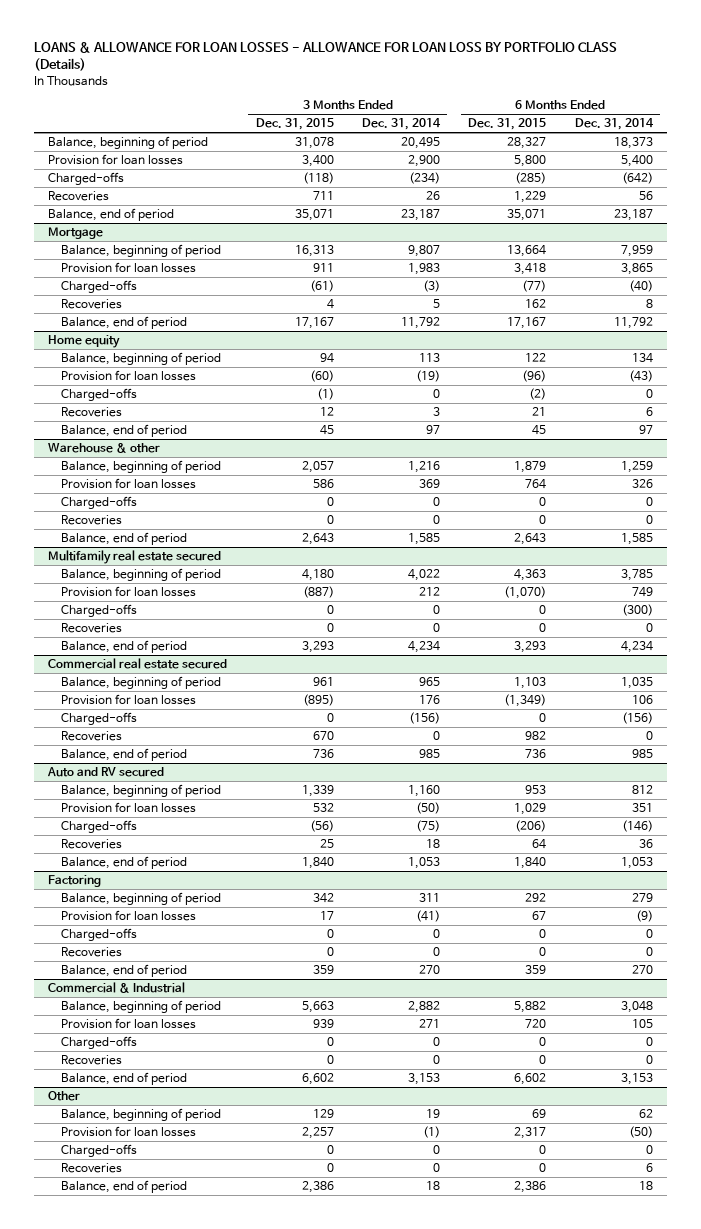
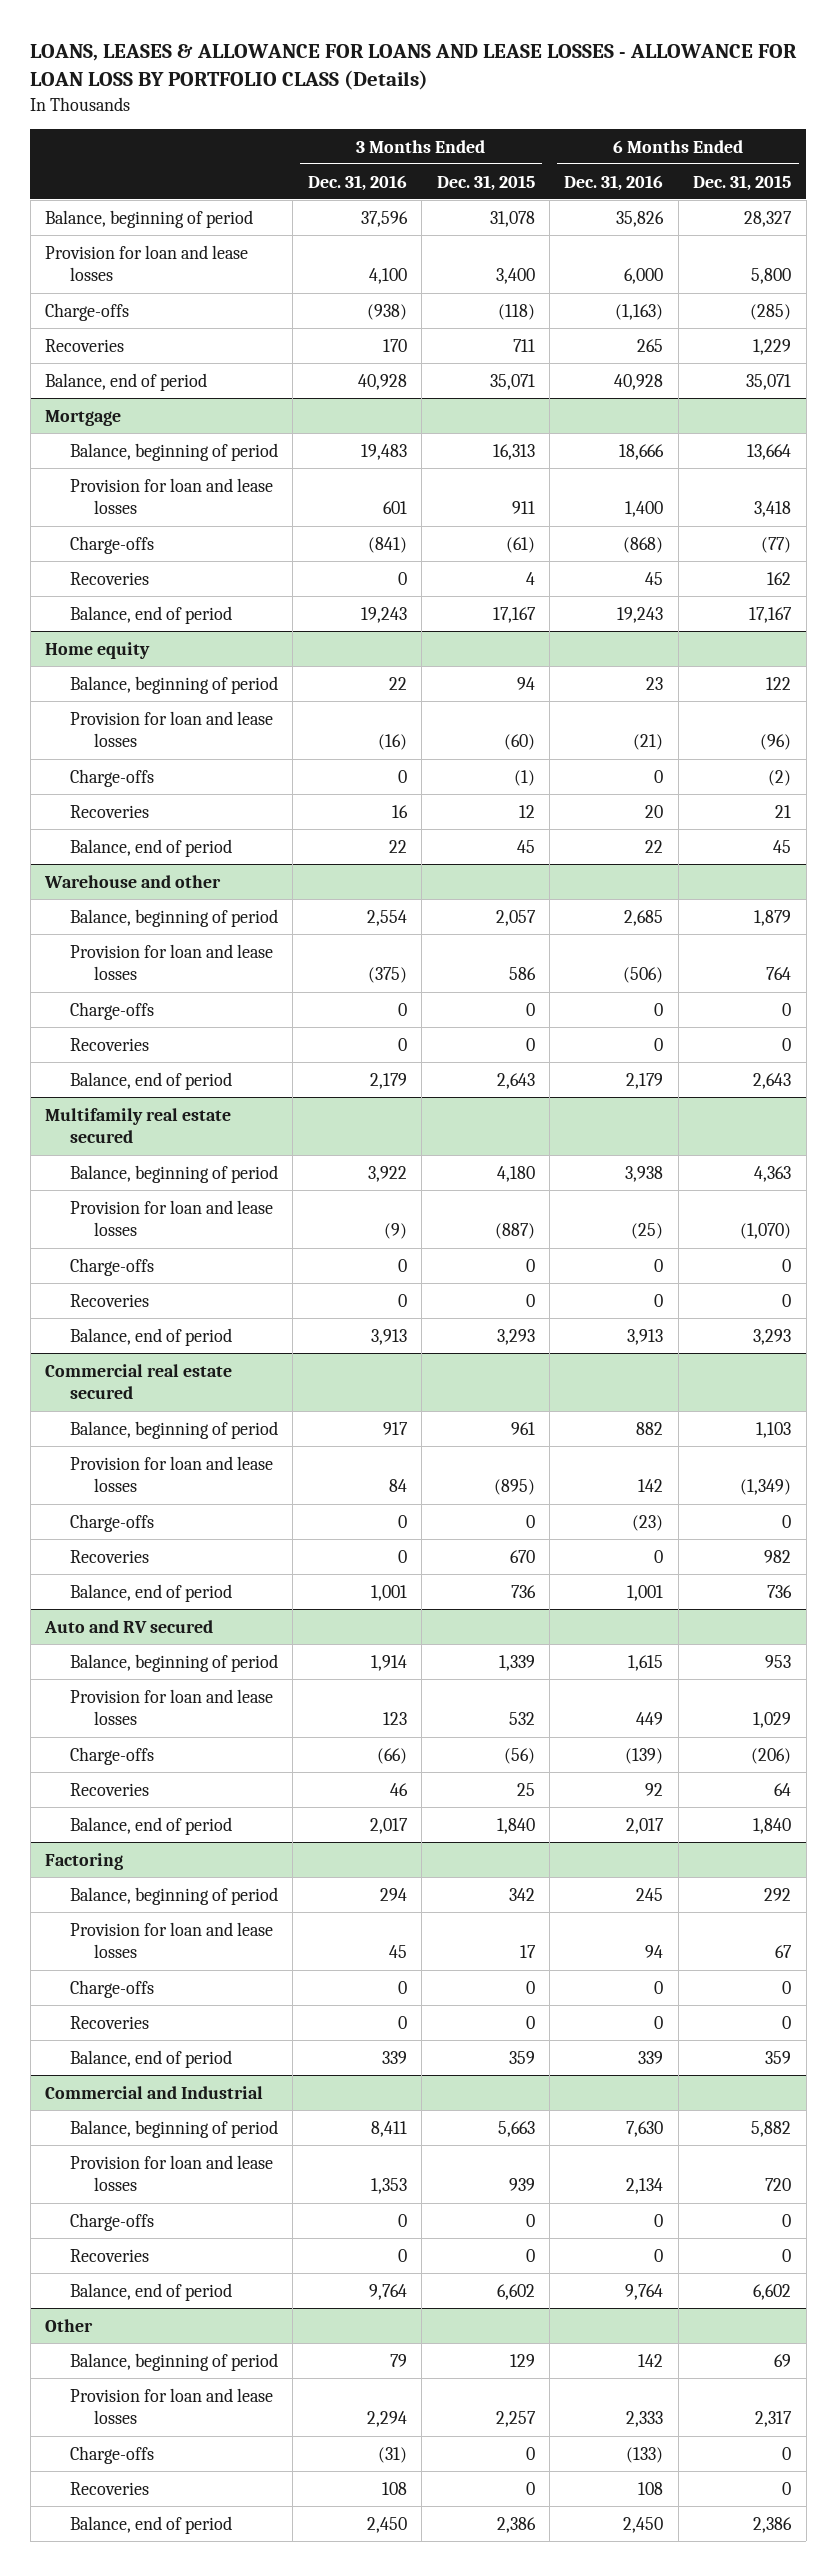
- LOANS & ALLOWANCE FOR LOAN LOSSES - ALLOWANCE FOR LOAN LOSS BY PORTFOLIO CLASS (Details)
+ LOANS, LEASES & ALLOWANCE FOR LOANS AND LEASE LOSSES - ALLOWANCE FOR LOAN LOSS BY PORTFOLIO CLASS (Details)
- | 3 Months Ended Dec. 31, 2015 | 3 Months Ended Dec. 31, 2014 | 6 Months Ended Dec. 31, 2015 | 6 Months Ended Dec. 31, 2014
+ | 3 Months Ended Dec. 31, 2016 | 3 Months Ended Dec. 31, 2015 | 6 Months Ended Dec. 31, 2016 | 6 Months Ended Dec. 31, 2015
- Provision for loan losses | 3,400 | 2,900 | 5,800 | 5,400
- Charged-offs | (118) | (234) | (285) | (642)
+ Provision for loan and lease losses | 4,100 | 3,400 | 6,000 | 5,800
+ Charge-offs | (938) | (118) | (1,163) | (285)
@ Mortgage
- Provision for loan losses | 911 | 1,983 | 3,418 | 3,865
- Charged-offs | (61) | (3) | (77) | (40)
+ Provision for loan and lease losses | 601 | 911 | 1,400 | 3,418
+ Charge-offs | (841) | (61) | (868) | (77)
@ Home equity
- Provision for loan losses | (60) | (19) | (96) | (43)
- Charged-offs | (1) | 0 | (2) | 0
+ Provision for loan and lease losses | (16) | (60) | (21) | (96)
+ Charge-offs | 0 | (1) | 0 | (2)
- Warehouse & other
+ Warehouse and other
- Provision for loan losses | 586 | 369 | 764 | 326
- Charged-offs | 0 | 0 | 0 | 0
+ Provision for loan and lease losses | (375) | 586 | (506) | 764
+ Charge-offs | 0 | 0 | 0 | 0
@ Multifamily real estate secured
- Provision for loan losses | (887) | 212 | (1,070) | 749
- Charged-offs | 0 | 0 | 0 | (300)
+ Provision for loan and lease losses | (9) | (887) | (25) | (1,070)
+ Charge-offs | 0 | 0 | 0 | 0
@ Commercial real estate secured
- Provision for loan losses | (895) | 176 | (1,349) | 106
- Charged-offs | 0 | (156) | 0 | (156)
+ Provision for loan and lease losses | 84 | (895) | 142 | (1,349)
+ Charge-offs | 0 | 0 | (23) | 0
@ Auto and RV secured
- Provision for loan losses | 532 | (50) | 1,029 | 351
- Charged-offs | (56) | (75) | (206) | (146)
+ Provision for loan and lease losses | 123 | 532 | 449 | 1,029
+ Charge-offs | (66) | (56) | (139) | (206)
@ Factoring
- Provision for loan losses | 17 | (41) | 67 | (9)
- Charged-offs | 0 | 0 | 0 | 0
+ Provision for loan and lease losses | 45 | 17 | 94 | 67
+ Charge-offs | 0 | 0 | 0 | 0
- Commercial & Industrial
+ Commercial and Industrial
- Provision for loan losses | 939 | 271 | 720 | 105
- Charged-offs | 0 | 0 | 0 | 0
+ Provision for loan and lease losses | 1,353 | 939 | 2,134 | 720
+ Charge-offs | 0 | 0 | 0 | 0
@ Other
- Provision for loan losses | 2,257 | (1) | 2,317 | (50)
- Charged-offs | 0 | 0 | 0 | 0
+ Provision for loan and lease losses | 2,294 | 2,257 | 2,333 | 2,317
+ Charge-offs | (31) | 0 | (133) | 0

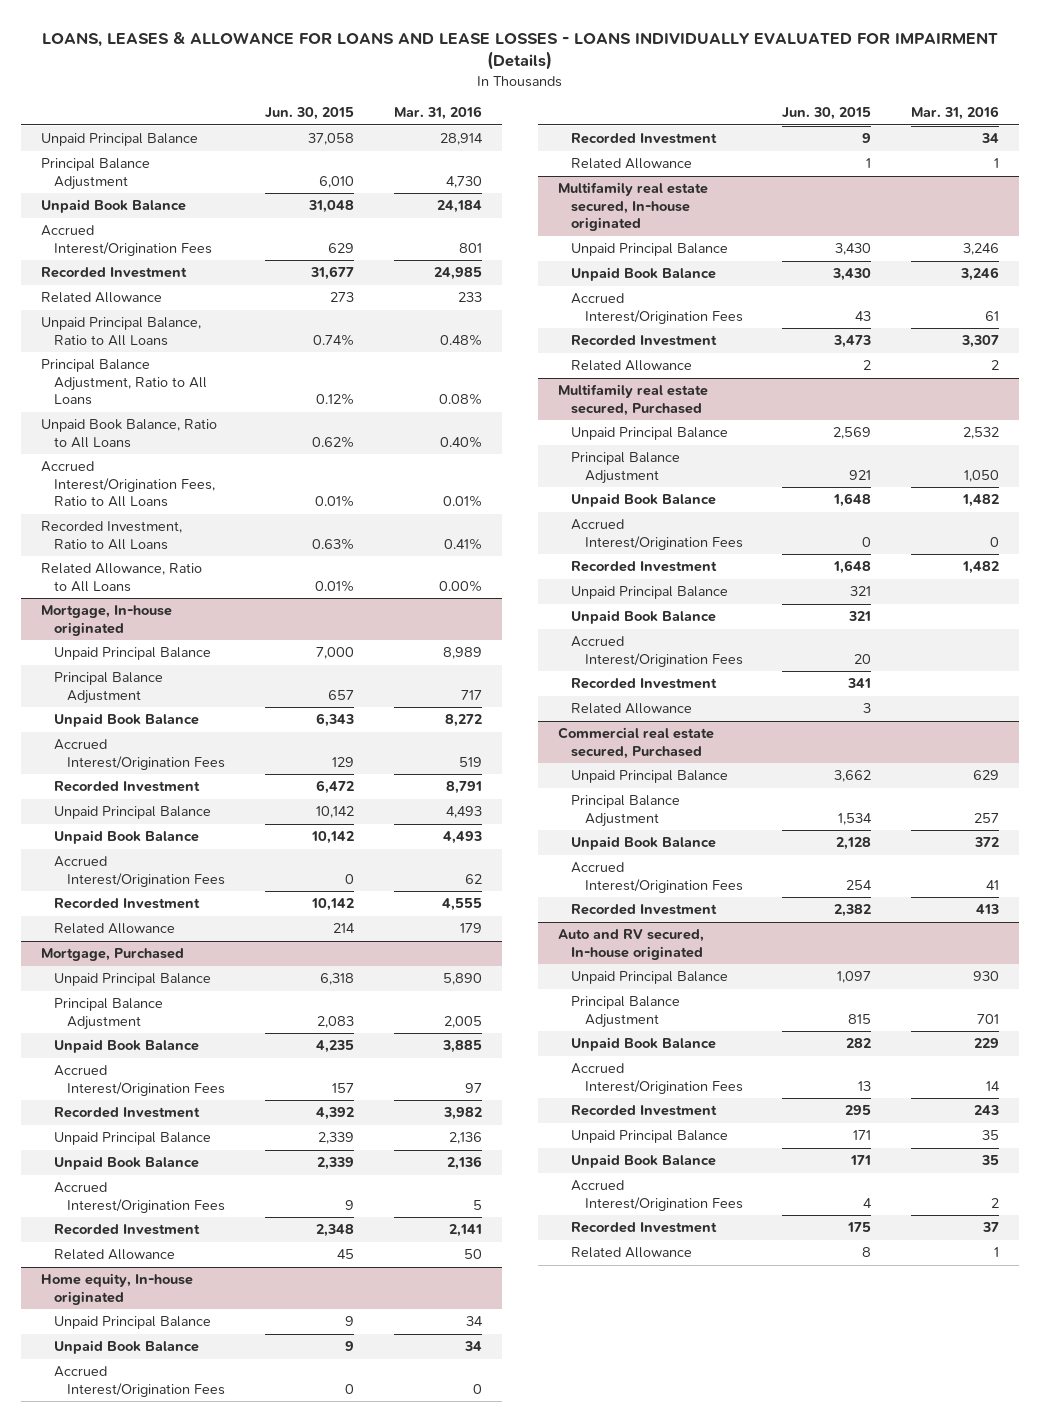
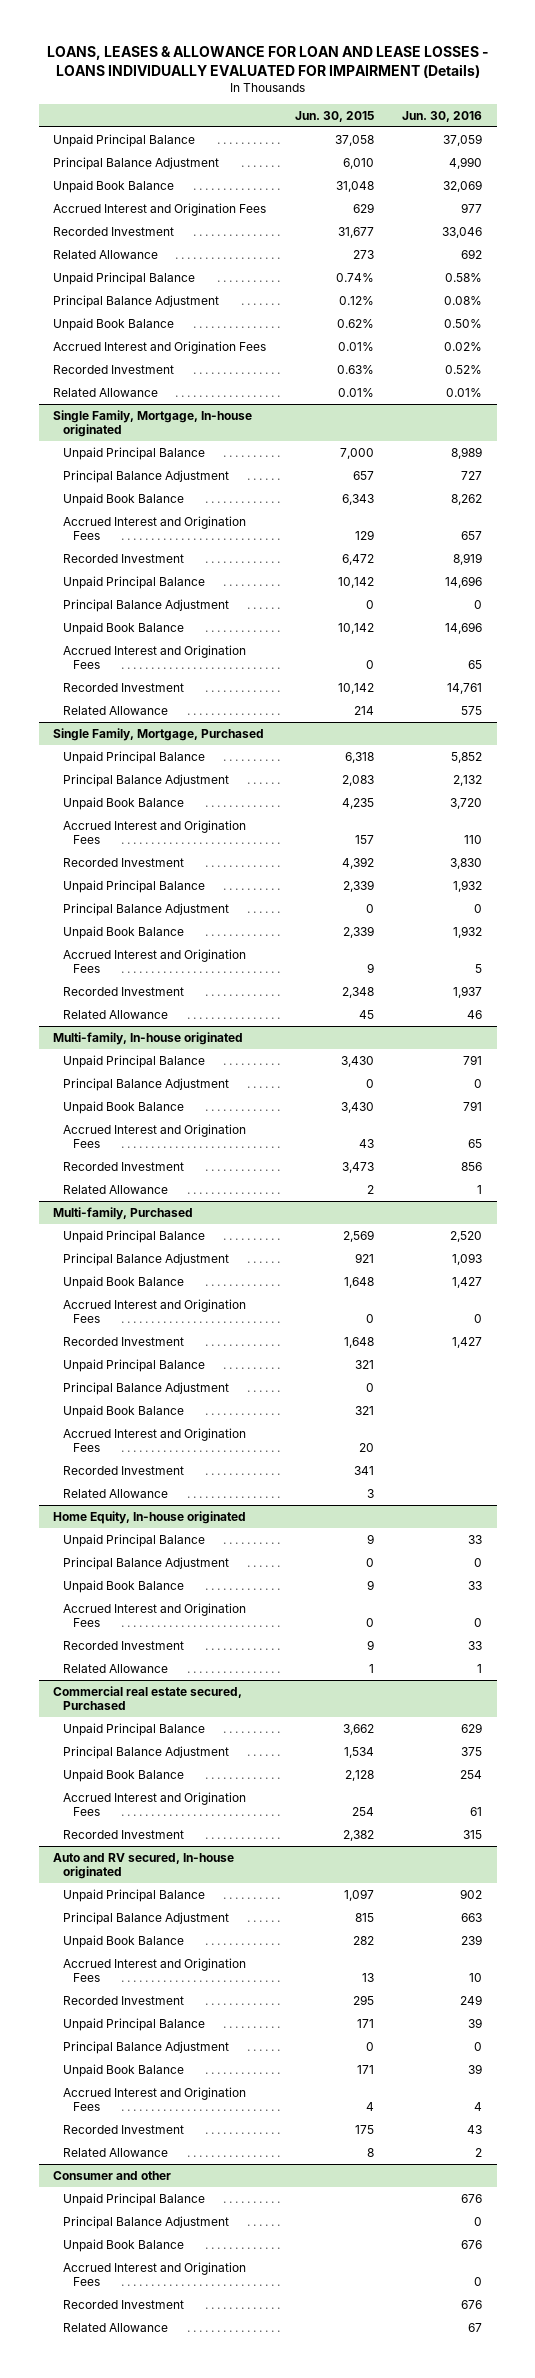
- LOANS, LEASES & ALLOWANCE FOR LOANS AND LEASE LOSSES - LOANS INDIVIDUALLY EVALUATED FOR IMPAIRMENT (Details)
+ LOANS, LEASES & ALLOWANCE FOR LOAN AND LEASE LOSSES - LOANS INDIVIDUALLY EVALUATED FOR IMPAIRMENT (Details)
- | Jun. 30, 2015 | Mar. 31, 2016
+ | Jun. 30, 2015 | Jun. 30, 2016
- Accrued Interest/Origination Fees | 629 | 801
+ Accrued Interest and Origination Fees | 629 | 977
- Unpaid Principal Balance, Ratio to All Loans | 0.74% | 0.48%
- Principal Balance Adjustment, Ratio to All Loans | 0.12% | 0.08%
- Unpaid Book Balance, Ratio to All Loans | 0.62% | 0.40%
- Accrued Interest/Origination Fees, Ratio to All Loans | 0.01% | 0.01%
- Recorded Investment, Ratio to All Loans | 0.63% | 0.41%
- Related Allowance, Ratio to All Loans | 0.01% | 0.00%
- Mortgage, In-house originated
+ Unpaid Principal Balance | 0.74% | 0.58%
+ Principal Balance Adjustment | 0.12% | 0.08%
+ Unpaid Book Balance | 0.62% | 0.50%
+ Accrued Interest and Origination Fees | 0.01% | 0.02%
+ Recorded Investment | 0.63% | 0.52%
+ Related Allowance | 0.01% | 0.01%
+ Single Family, Mortgage, In-house originated
- Accrued Interest/Origination Fees | 129 | 519
+ Accrued Interest and Origination Fees | 129 | 657
+ Principal Balance Adjustment | 0 | 0
- Accrued Interest/Origination Fees | 0 | 62
+ Accrued Interest and Origination Fees | 0 | 65
- Mortgage, Purchased
+ Single Family, Mortgage, Purchased
- Accrued Interest/Origination Fees | 157 | 97
+ Accrued Interest and Origination Fees | 157 | 110
+ Principal Balance Adjustment | 0 | 0
- Accrued Interest/Origination Fees | 9 | 5
+ Accrued Interest and Origination Fees | 9 | 5
- Home equity, In-house originated
- Unpaid Principal Balance | 9 | 34
- Unpaid Book Balance | 9 | 34
- Accrued Interest/Origination Fees | 0 | 0
- Recorded Investment | 9 | 34
- Related Allowance | 1 | 1
- Multifamily real estate secured, In-house originated
+ Multi-family, In-house originated
+ Principal Balance Adjustment | 0 | 0
- Accrued Interest/Origination Fees | 43 | 61
+ Accrued Interest and Origination Fees | 43 | 65
- Multifamily real estate secured, Purchased
+ Multi-family, Purchased
- Accrued Interest/Origination Fees | 0 | 0
+ Accrued Interest and Origination Fees | 0 | 0
+ Principal Balance Adjustment | 0 |
- Accrued Interest/Origination Fees | 20 |
+ Accrued Interest and Origination Fees | 20 |
+ Home Equity, In-house originated
+ Unpaid Principal Balance | 9 | 33
+ Principal Balance Adjustment | 0 | 0
+ Unpaid Book Balance | 9 | 33
+ Accrued Interest and Origination Fees | 0 | 0
+ Recorded Investment | 9 | 33
+ Related Allowance | 1 | 1
@ Commercial real estate secured, Purchased
- Accrued Interest/Origination Fees | 254 | 41
+ Accrued Interest and Origination Fees | 254 | 61
@ Auto and RV secured, In-house originated
- Accrued Interest/Origination Fees | 13 | 14
+ Accrued Interest and Origination Fees | 13 | 10
+ Principal Balance Adjustment | 0 | 0
- Accrued Interest/Origination Fees | 4 | 2
+ Accrued Interest and Origination Fees | 4 | 4
+ Consumer and other
+ Unpaid Principal Balance | | 676
+ Principal Balance Adjustment | | 0
+ Unpaid Book Balance | | 676
+ Accrued Interest and Origination Fees | | 0
+ Recorded Investment | | 676
+ Related Allowance | | 67

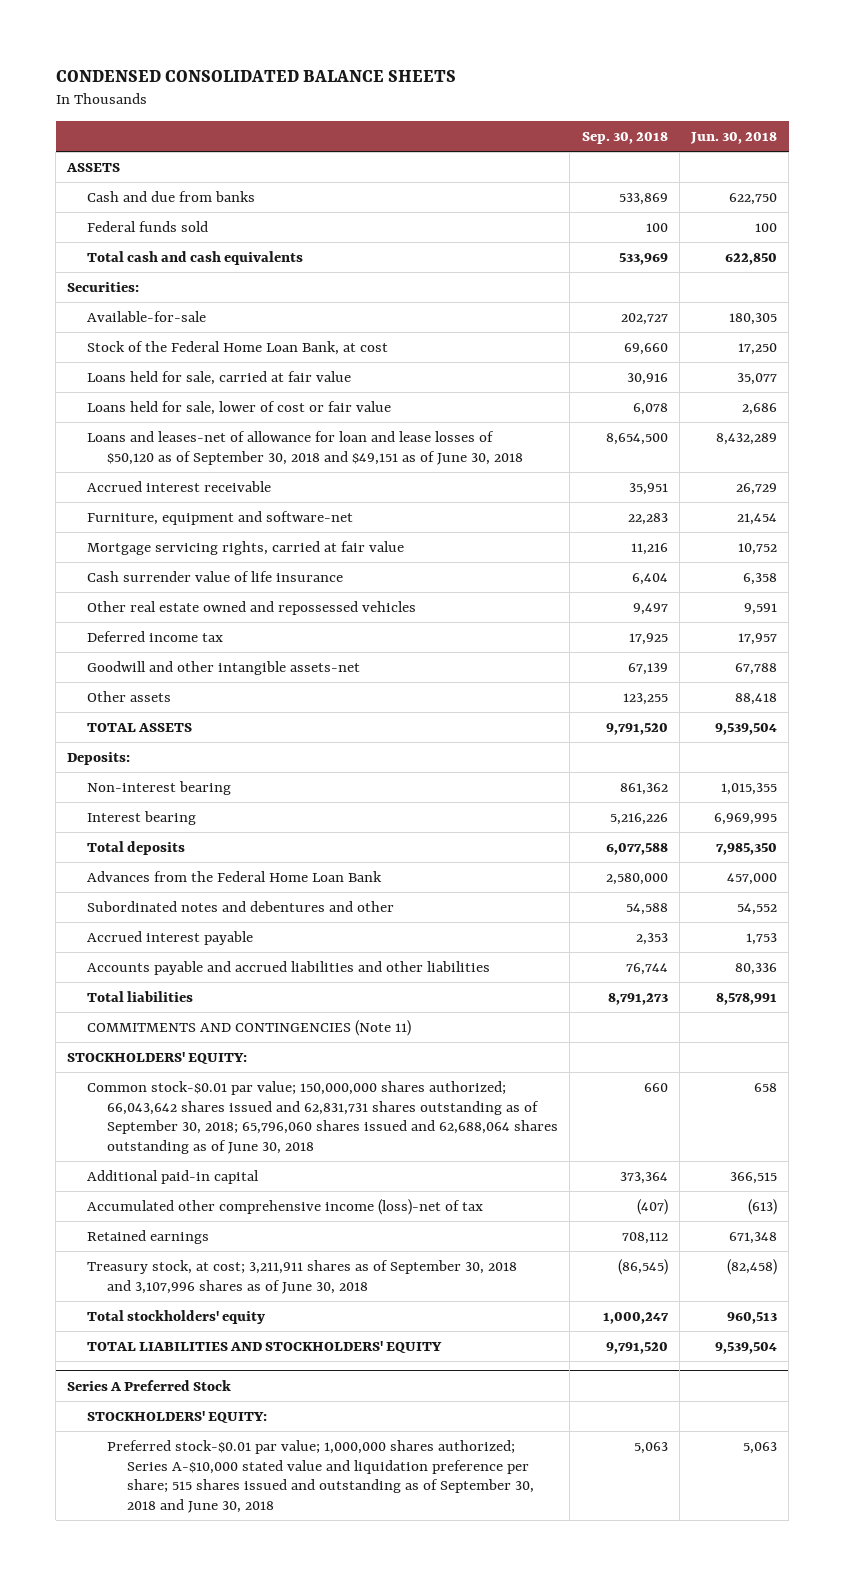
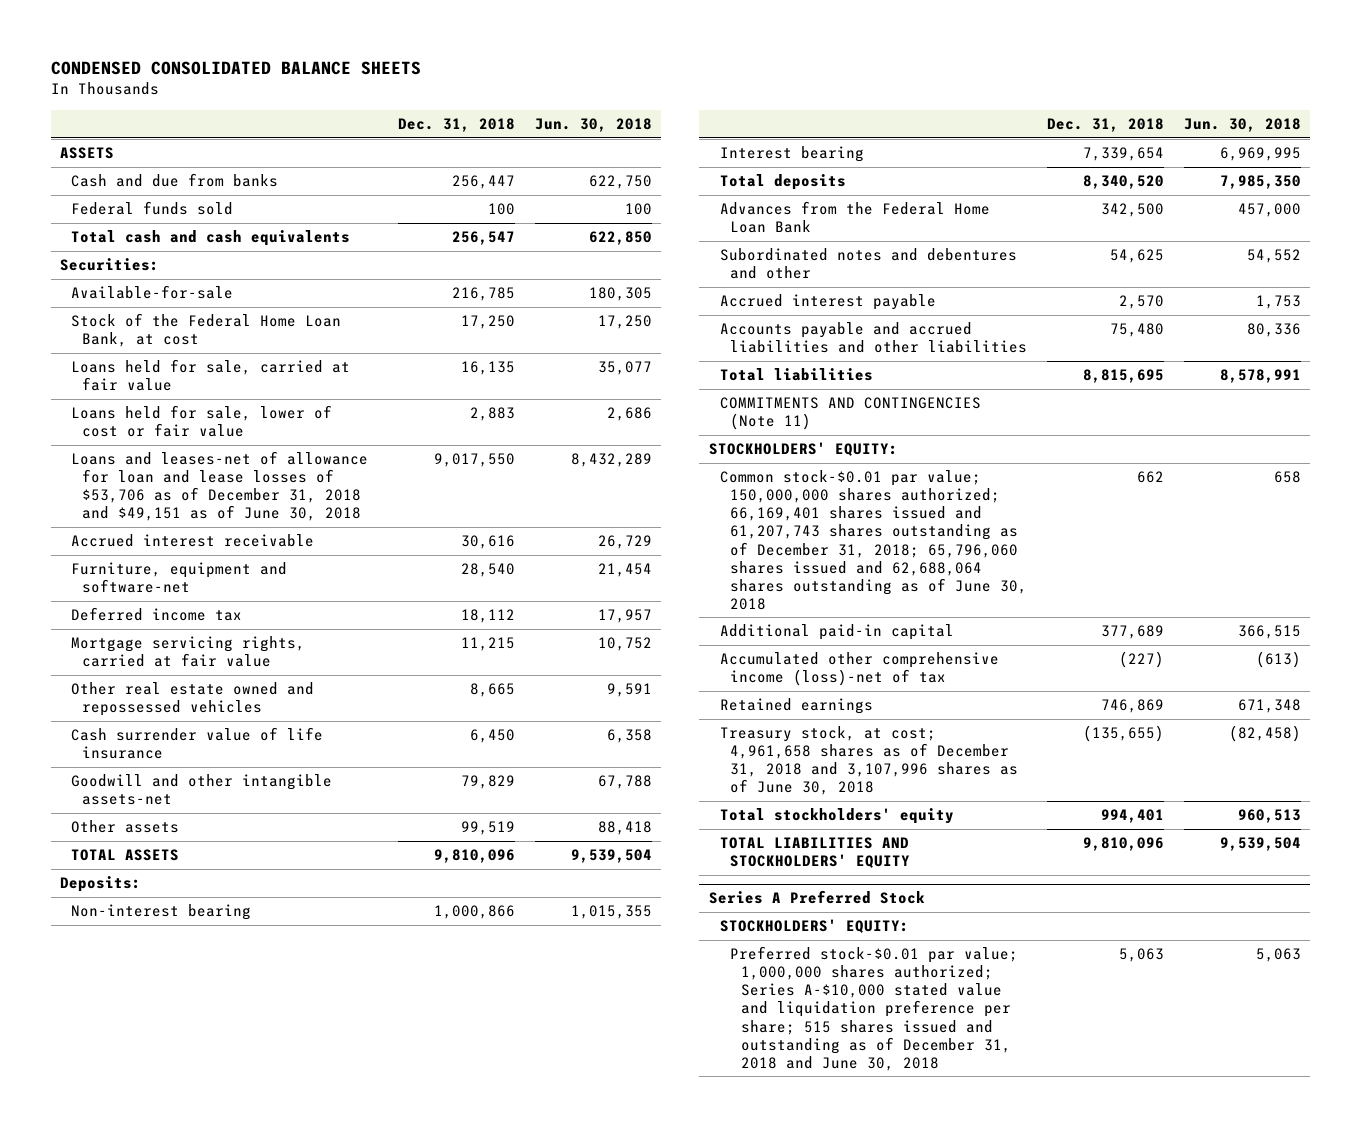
- | Sep. 30, 2018 | Jun. 30, 2018
+ | Dec. 31, 2018 | Jun. 30, 2018
- Loans and leases-net of allowance for loan and lease losses of $50,120 as of September 30, 2018 and $49,151 as of June 30, 2018 | 8,654,500 | 8,432,289
+ Loans and leases-net of allowance for loan and lease losses of $53,706 as of December 31, 2018 and $49,151 as of June 30, 2018 | 9,017,550 | 8,432,289
moved up: Deferred income tax | 18,112 | 17,957
moved down: Cash surrender value of life insurance | 6,450 | 6,358
- Common stock-$0.01 par value; 150,000,000 shares authorized; 66,043,642 shares issued and 62,831,731 shares outstanding as of September 30, 2018; 65,796,060 shares issued and 62,688,064 shares outstanding as of June 30, 2018 | 660 | 658
+ Common stock-$0.01 par value; 150,000,000 shares authorized; 66,169,401 shares issued and 61,207,743 shares outstanding as of December 31, 2018; 65,796,060 shares issued and 62,688,064 shares outstanding as of June 30, 2018 | 662 | 658
- Treasury stock, at cost; 3,211,911 shares as of September 30, 2018 and 3,107,996 shares as of June 30, 2018 | (86,545) | (82,458)
+ Treasury stock, at cost; 4,961,658 shares as of December 31, 2018 and 3,107,996 shares as of June 30, 2018 | (135,655) | (82,458)
@ Series A Preferred Stock
- Preferred stock-$0.01 par value; 1,000,000 shares authorized; Series A-$10,000 stated value and liquidation preference per share; 515 shares issued and outstanding as of September 30, 2018 and June 30, 2018 | 5,063 | 5,063
+ Preferred stock-$0.01 par value; 1,000,000 shares authorized; Series A-$10,000 stated value and liquidation preference per share; 515 shares issued and outstanding as of December 31, 2018 and June 30, 2018 | 5,063 | 5,063

